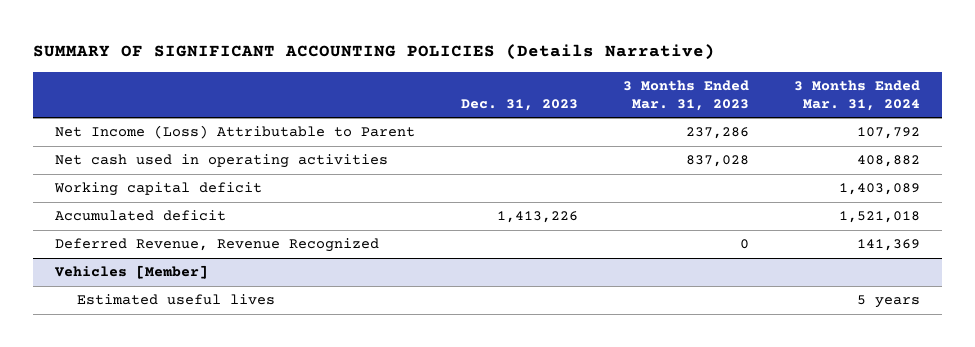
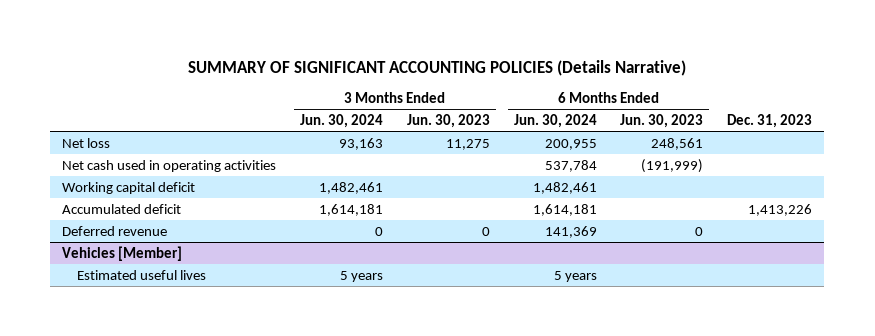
- | Dec. 31, 2023 | 3 Months Ended Mar. 31, 2023 | 3 Months Ended Mar. 31, 2024
+ | 3 Months Ended Jun. 30, 2024 | 3 Months Ended Jun. 30, 2023 | 6 Months Ended Jun. 30, 2024 | 6 Months Ended Jun. 30, 2023 | Dec. 31, 2023
- Net Income (Loss) Attributable to Parent | | 237,286 | 107,792
+ Net loss | 93,163 | 11,275 | 200,955 | 248,561 |
- Deferred Revenue, Revenue Recognized | | 0 | 141,369
+ Deferred revenue | 0 | 0 | 141,369 | 0 |

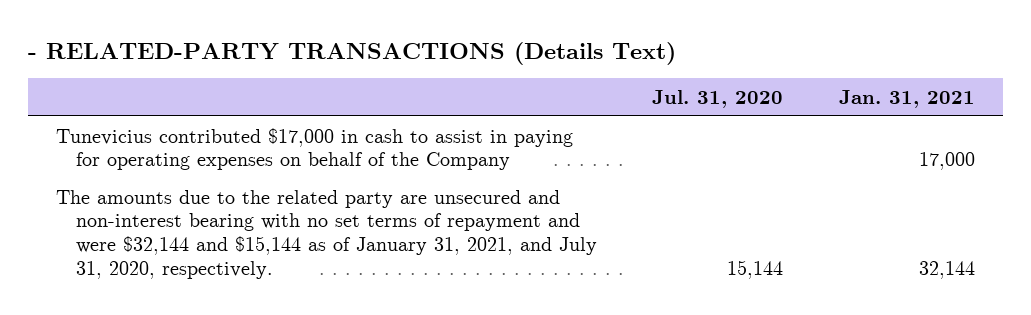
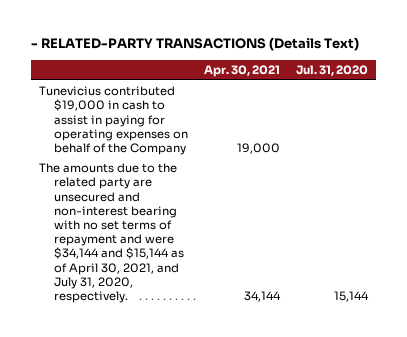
- | Jul. 31, 2020 | Jan. 31, 2021
+ | Apr. 30, 2021 | Jul. 31, 2020
- Tunevicius contributed $17,000 in cash to assist in paying for operating expenses on behalf of the Company | | 17,000
- The amounts due to the related party are unsecured and non-interest bearing with no set terms of repayment and were $32,144 and $15,144 as of January 31, 2021, and July 31, 2020, respectively. | 15,144 | 32,144
+ Tunevicius contributed $19,000 in cash to assist in paying for operating expenses on behalf of the Company | 19,000 |
+ The amounts due to the related party are unsecured and non-interest bearing with no set terms of repayment and were $34,144 and $15,144 as of April 30, 2021, and July 31, 2020, respectively. | 34,144 | 15,144

